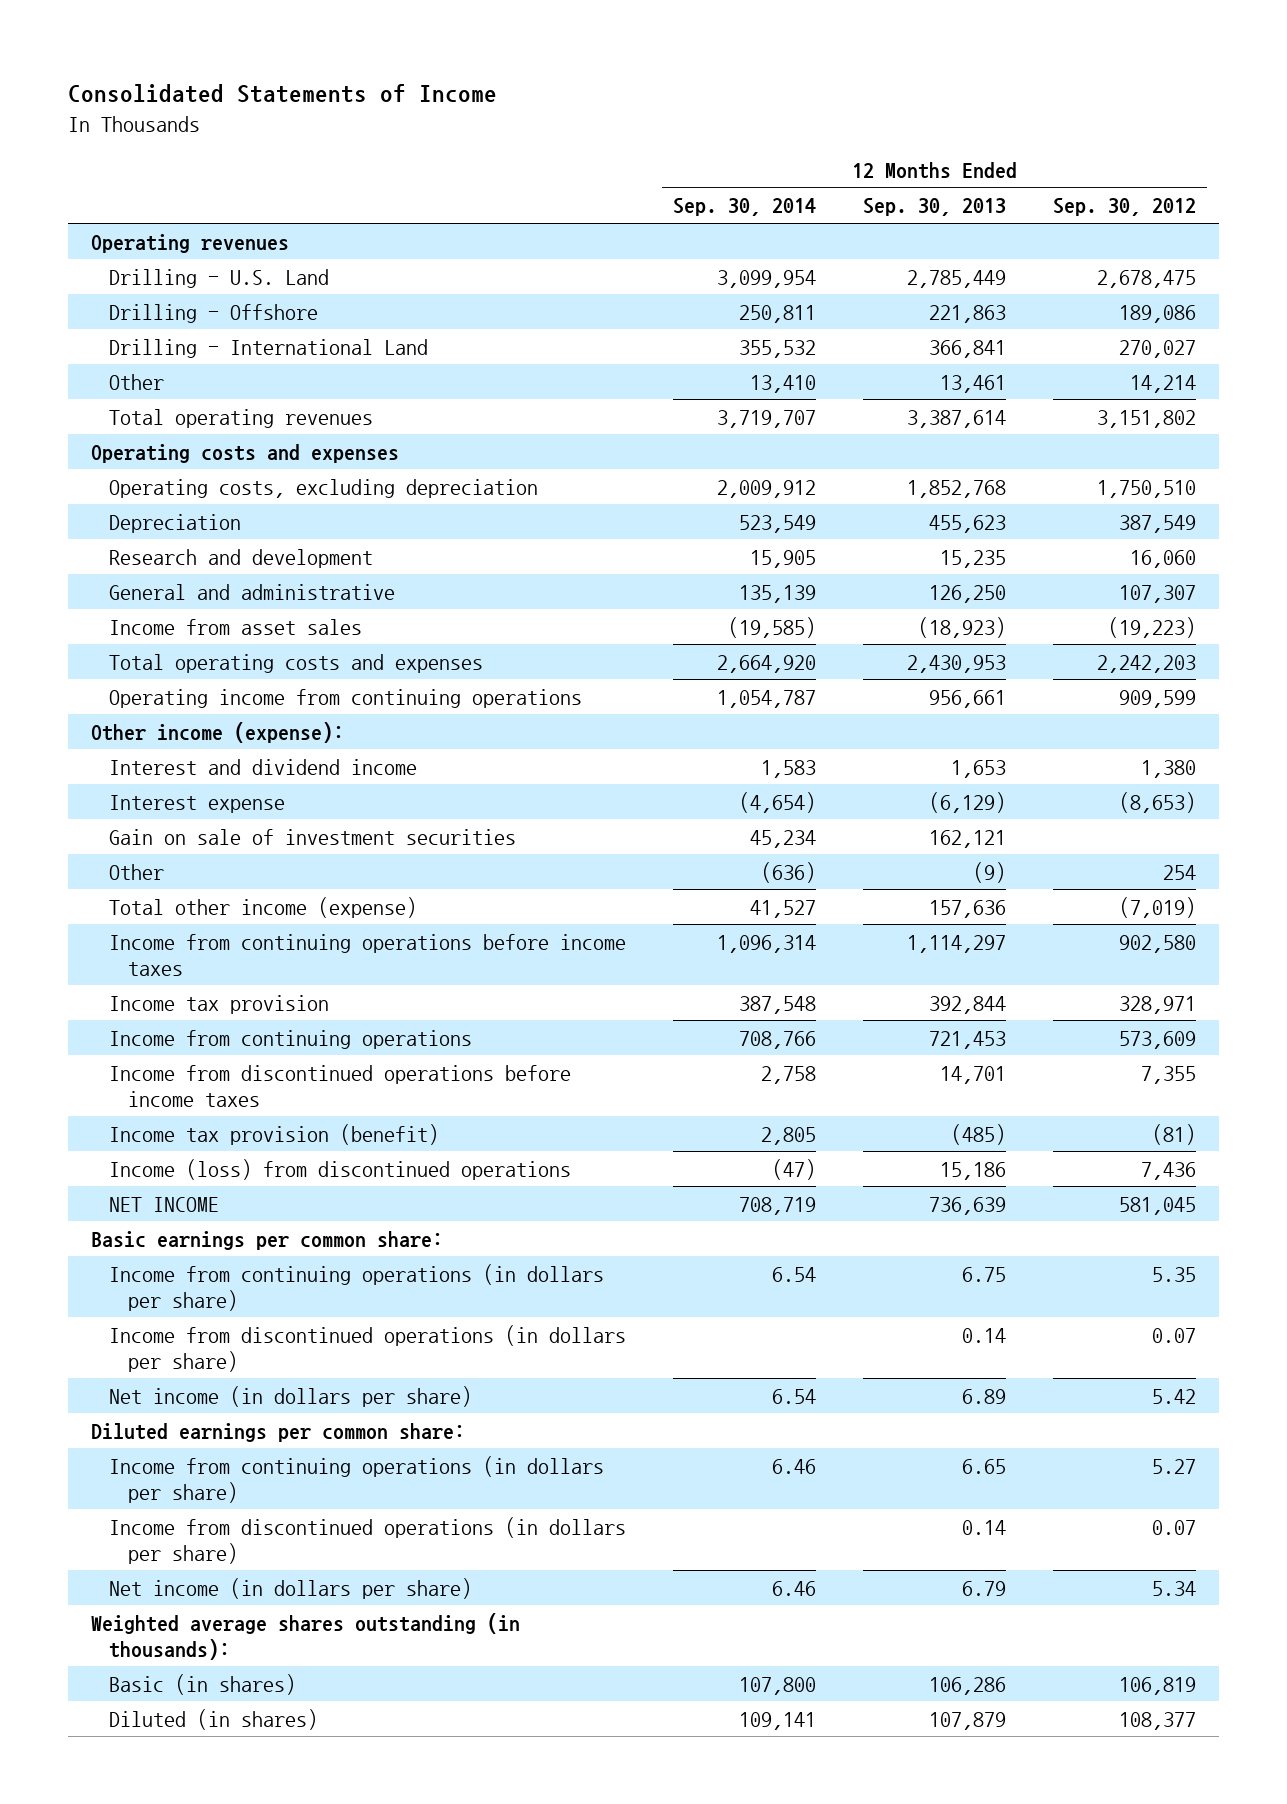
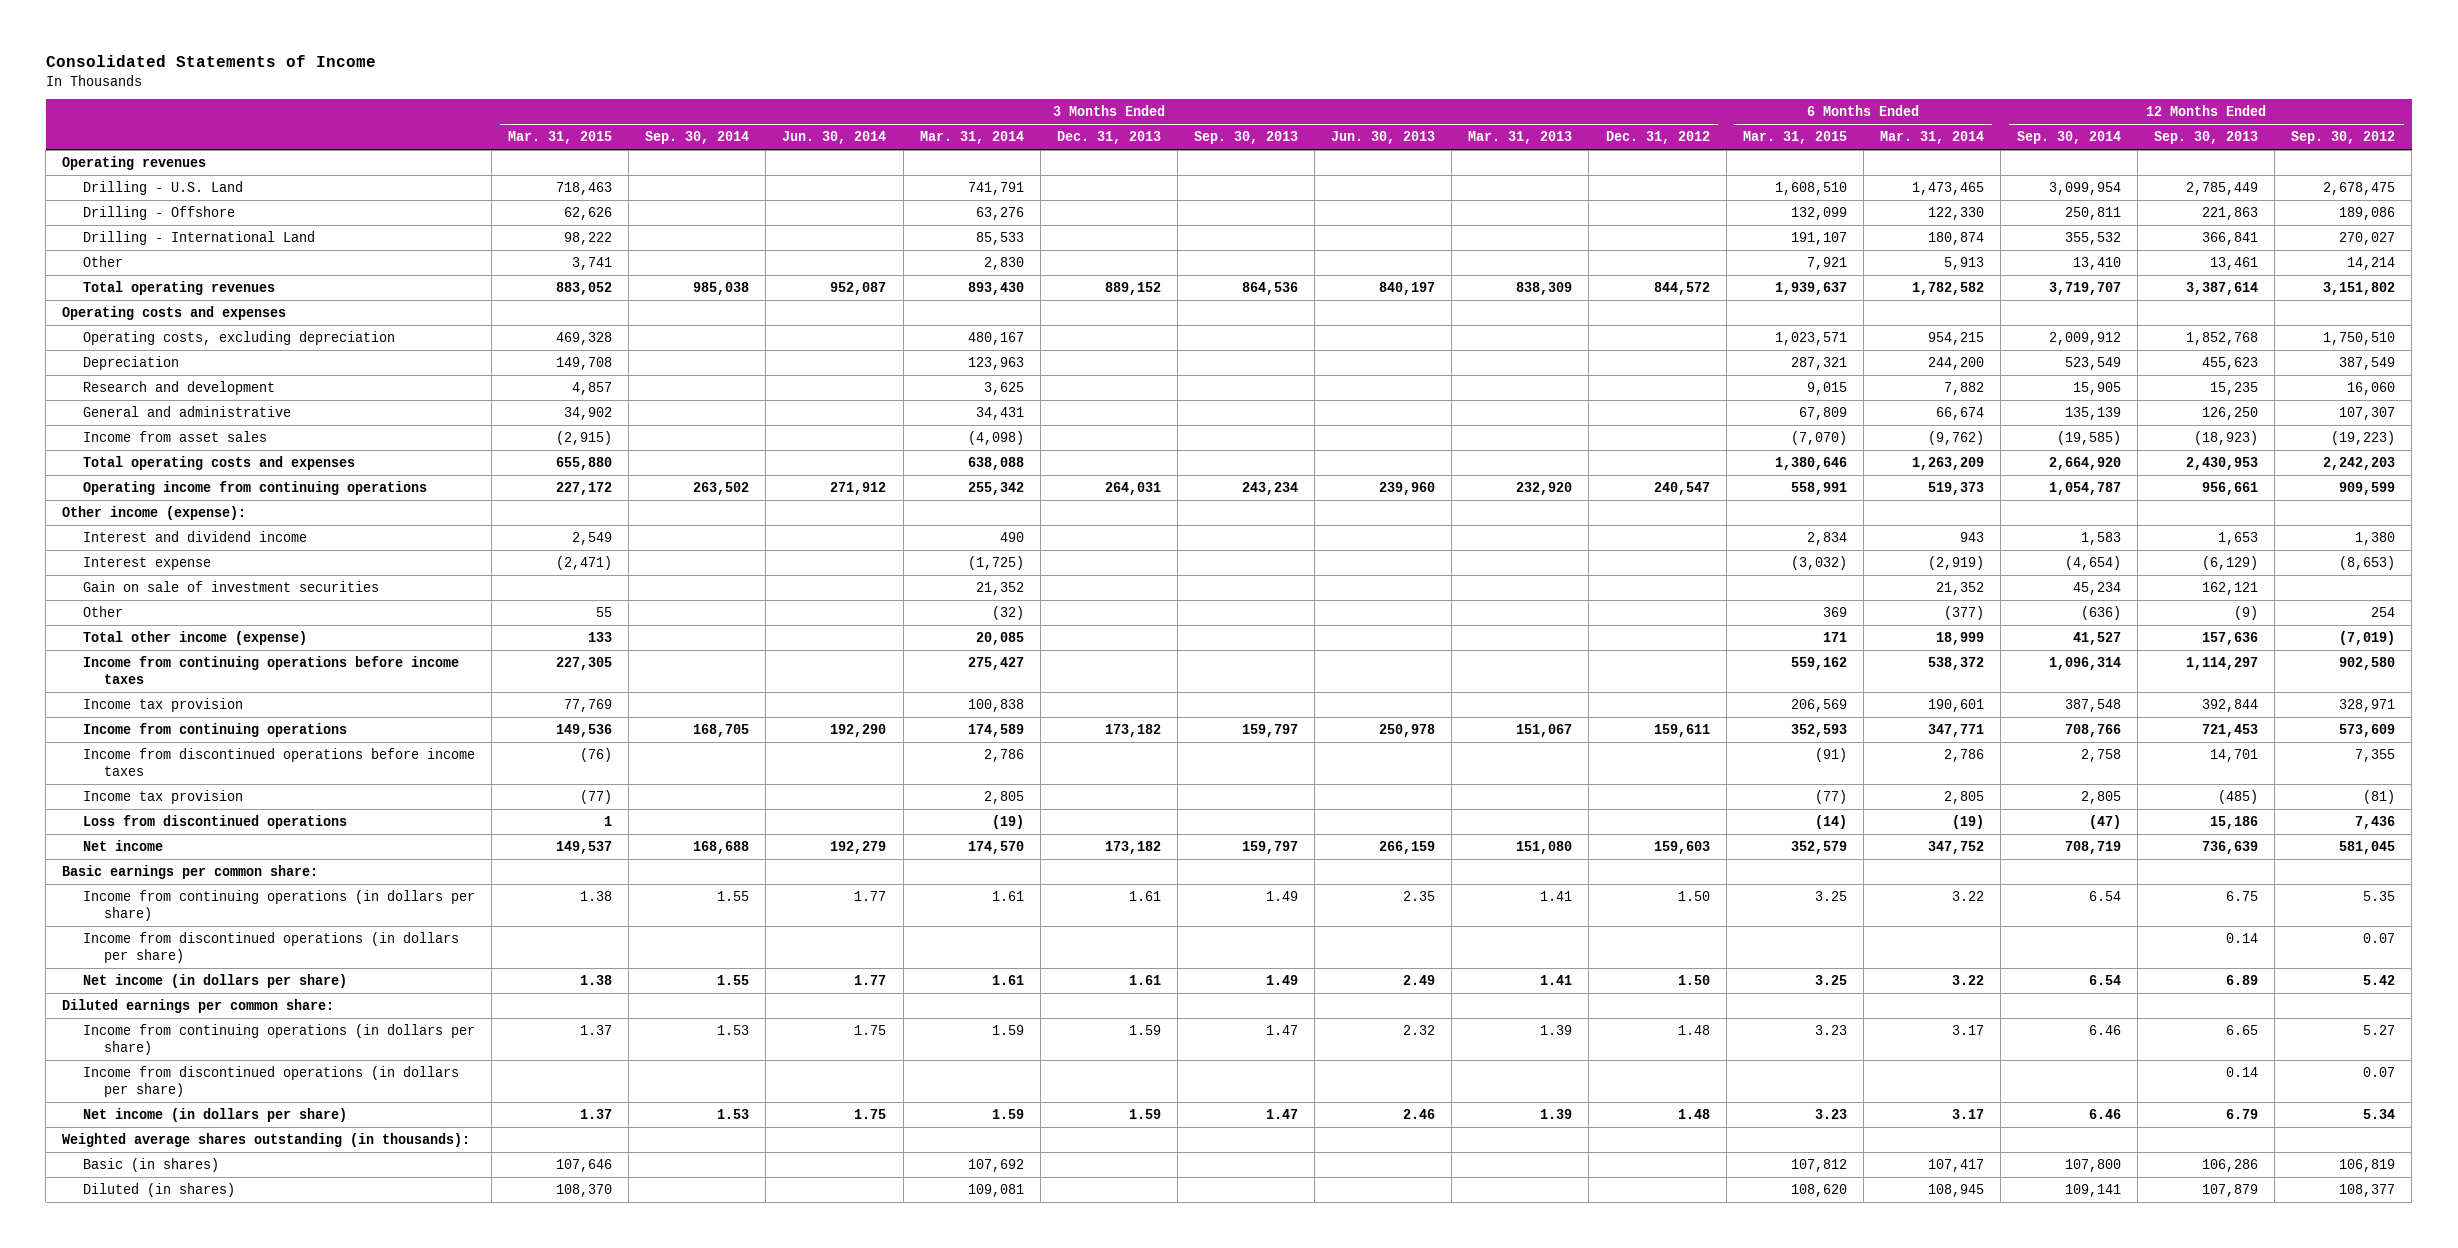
- | 12 Months Ended Sep. 30, 2014 | 12 Months Ended Sep. 30, 2013 | 12 Months Ended Sep. 30, 2012
+ | 3 Months Ended Mar. 31, 2015 | 3 Months Ended Sep. 30, 2014 | 3 Months Ended Jun. 30, 2014 | 3 Months Ended Mar. 31, 2014 | 3 Months Ended Dec. 31, 2013 | 3 Months Ended Sep. 30, 2013 | 3 Months Ended Jun. 30, 2013 | 3 Months Ended Mar. 31, 2013 | 3 Months Ended Dec. 31, 2012 | 6 Months Ended Mar. 31, 2015 | 6 Months Ended Mar. 31, 2014 | 12 Months Ended Sep. 30, 2014 | 12 Months Ended Sep. 30, 2013 | 12 Months Ended Sep. 30, 2012
- Income tax provision (benefit) | 2,805 | (485) | (81)
- Income (loss) from discontinued operations | (47) | 15,186 | 7,436
- NET INCOME | 708,719 | 736,639 | 581,045
+ Income tax provision | (77) | | | 2,805 | | | | | | (77) | 2,805 | 2,805 | (485) | (81)
+ Loss from discontinued operations | 1 | | | (19) | | | | | | (14) | (19) | (47) | 15,186 | 7,436
+ Net income | 149,537 | 168,688 | 192,279 | 174,570 | 173,182 | 159,797 | 266,159 | 151,080 | 159,603 | 352,579 | 347,752 | 708,719 | 736,639 | 581,045

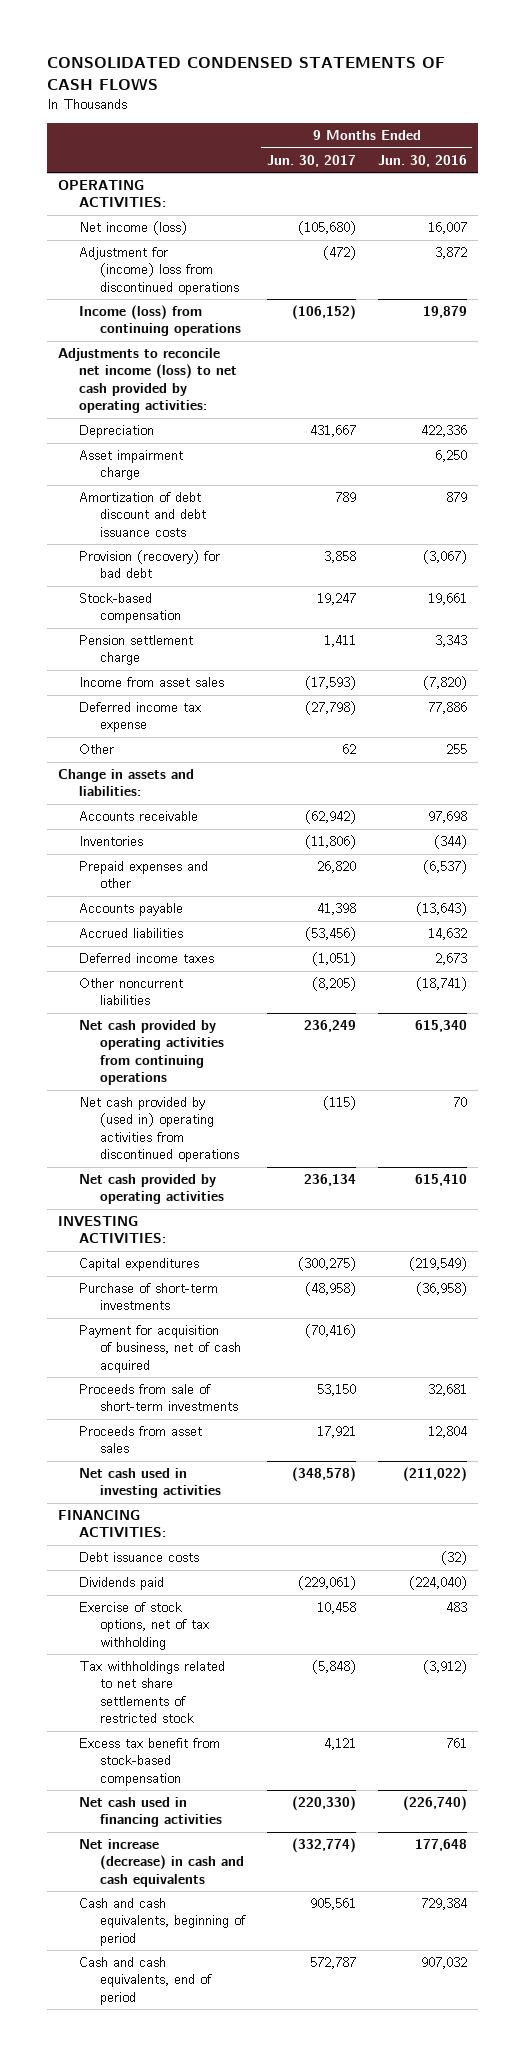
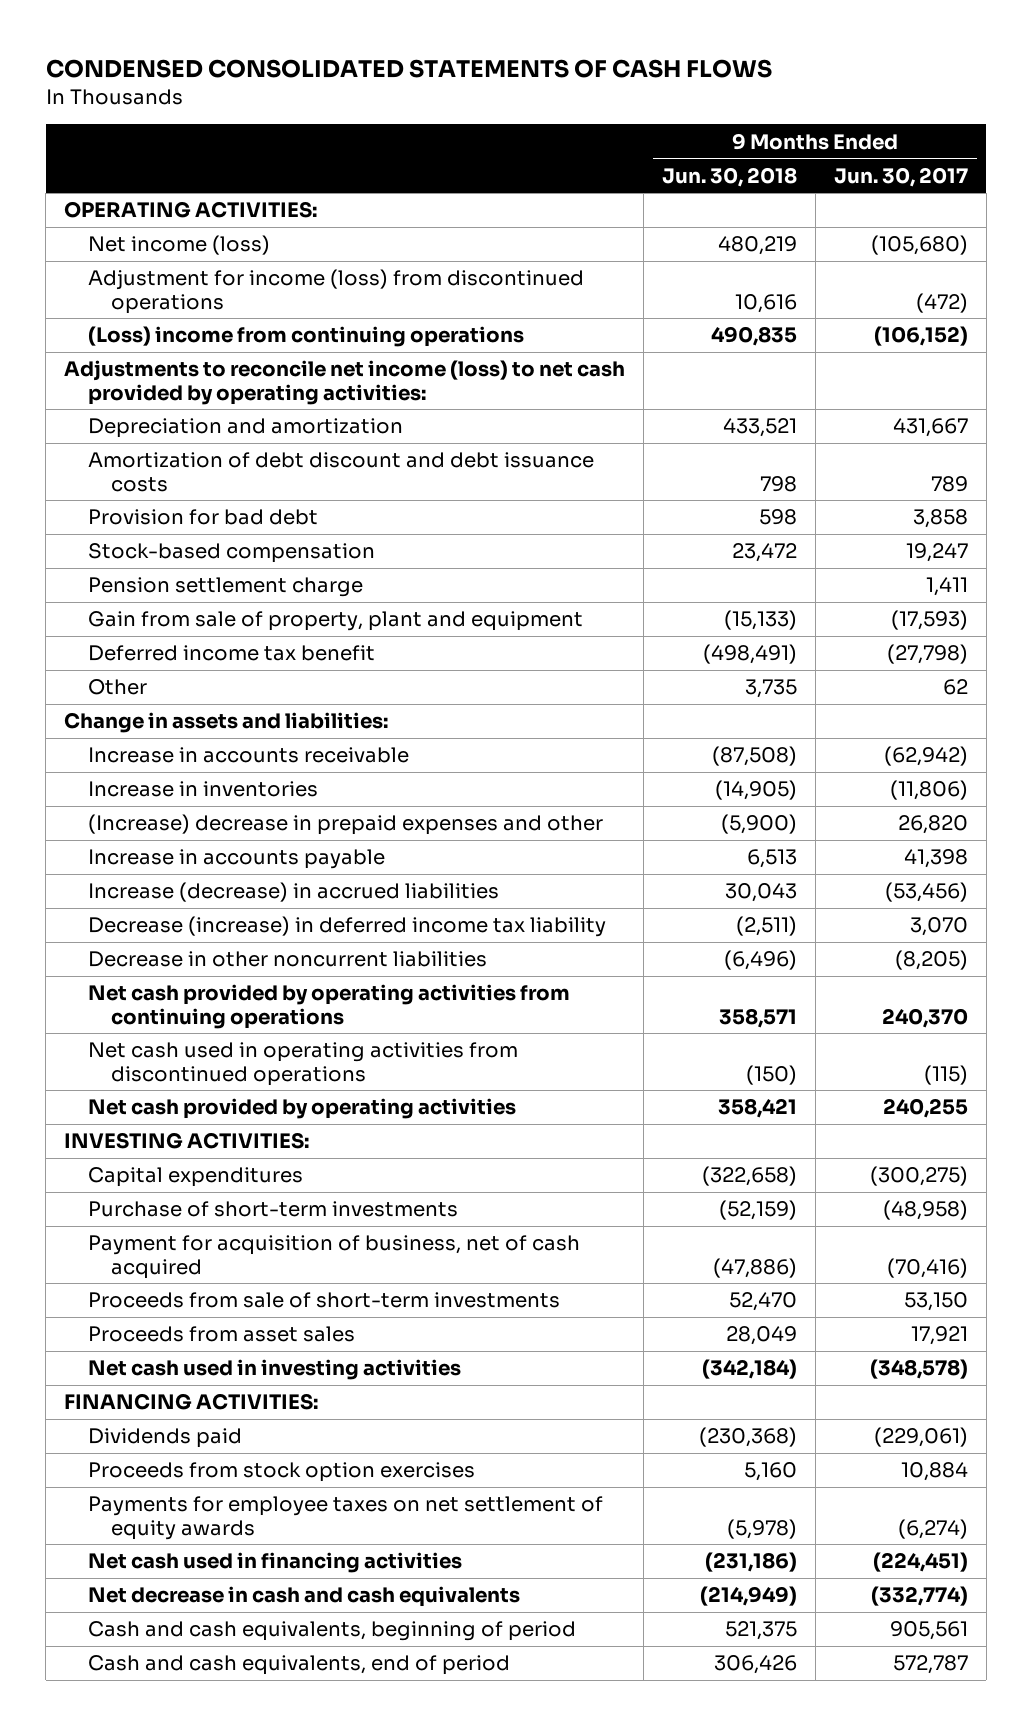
- CONSOLIDATED CONDENSED STATEMENTS OF CASH FLOWS
+ CONDENSED CONSOLIDATED STATEMENTS OF CASH FLOWS
- | 9 Months Ended Jun. 30, 2017 | 9 Months Ended Jun. 30, 2016
+ | 9 Months Ended Jun. 30, 2018 | 9 Months Ended Jun. 30, 2017
- Adjustment for (income) loss from discontinued operations | (472) | 3,872
- Income (loss) from continuing operations | (106,152) | 19,879
+ Adjustment for income (loss) from discontinued operations | 10,616 | (472)
+ (Loss) income from continuing operations | 490,835 | (106,152)
- Depreciation | 431,667 | 422,336
- Asset impairment charge | | 6,250
+ Depreciation and amortization | 433,521 | 431,667
- Provision (recovery) for bad debt | 3,858 | (3,067)
+ Provision for bad debt | 598 | 3,858
- Income from asset sales | (17,593) | (7,820)
- Deferred income tax expense | (27,798) | 77,886
+ Gain from sale of property, plant and equipment | (15,133) | (17,593)
+ Deferred income tax benefit | (498,491) | (27,798)
- Accounts receivable | (62,942) | 97,698
- Inventories | (11,806) | (344)
- Prepaid expenses and other | 26,820 | (6,537)
- Accounts payable | 41,398 | (13,643)
- Accrued liabilities | (53,456) | 14,632
- Deferred income taxes | (1,051) | 2,673
- Other noncurrent liabilities | (8,205) | (18,741)
- Net cash provided by operating activities from continuing operations | 236,249 | 615,340
- Net cash provided by (used in) operating activities from discontinued operations | (115) | 70
- Net cash provided by operating activities | 236,134 | 615,410
+ Increase in accounts receivable | (87,508) | (62,942)
+ Increase in inventories | (14,905) | (11,806)
+ (Increase) decrease in prepaid expenses and other | (5,900) | 26,820
+ Increase in accounts payable | 6,513 | 41,398
+ Increase (decrease) in accrued liabilities | 30,043 | (53,456)
+ Decrease (increase) in deferred income tax liability | (2,511) | 3,070
+ Decrease in other noncurrent liabilities | (6,496) | (8,205)
+ Net cash provided by operating activities from continuing operations | 358,571 | 240,370
+ Net cash used in operating activities from discontinued operations | (150) | (115)
+ Net cash provided by operating activities | 358,421 | 240,255
- Debt issuance costs | | (32)
- Exercise of stock options, net of tax withholding | 10,458 | 483
- Tax withholdings related to net share settlements of restricted stock | (5,848) | (3,912)
- Excess tax benefit from stock-based compensation | 4,121 | 761
- Net cash used in financing activities | (220,330) | (226,740)
- Net increase (decrease) in cash and cash equivalents | (332,774) | 177,648
+ Proceeds from stock option exercises | 5,160 | 10,884
+ Payments for employee taxes on net settlement of equity awards | (5,978) | (6,274)
+ Net cash used in financing activities | (231,186) | (224,451)
+ Net decrease in cash and cash equivalents | (214,949) | (332,774)

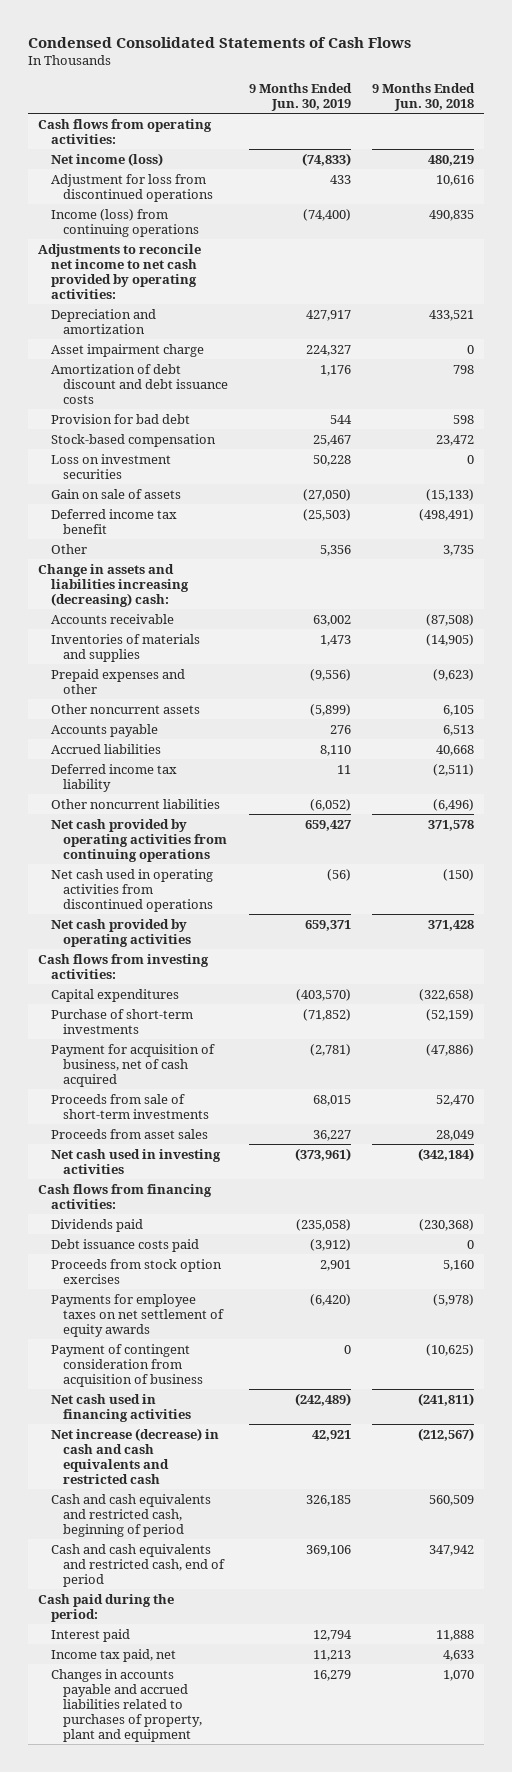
- CONDENSED CONSOLIDATED STATEMENTS OF CASH FLOWS
+ Condensed Consolidated Statements of Cash Flows
- | 9 Months Ended Jun. 30, 2018 | 9 Months Ended Jun. 30, 2017
+ | 9 Months Ended Jun. 30, 2019 | 9 Months Ended Jun. 30, 2018
- OPERATING ACTIVITIES:
+ Cash flows from operating activities:
- Adjustment for income (loss) from discontinued operations | 10,616 | (472)
- (Loss) income from continuing operations | 490,835 | (106,152)
- Adjustments to reconcile net income (loss) to net cash provided by operating activities:
+ Adjustment for loss from discontinued operations | 433 | 10,616
+ Income (loss) from continuing operations | (74,400) | 490,835
+ Adjustments to reconcile net income to net cash provided by operating activities:
+ Asset impairment charge | 224,327 | 0
- Pension settlement charge | | 1,411
- Gain from sale of property, plant and equipment | (15,133) | (17,593)
+ Loss on investment securities | 50,228 | 0
+ Gain on sale of assets | (27,050) | (15,133)
- Change in assets and liabilities:
- Increase in accounts receivable | (87,508) | (62,942)
- Increase in inventories | (14,905) | (11,806)
- (Increase) decrease in prepaid expenses and other | (5,900) | 26,820
- Increase in accounts payable | 6,513 | 41,398
- Increase (decrease) in accrued liabilities | 30,043 | (53,456)
- Decrease (increase) in deferred income tax liability | (2,511) | 3,070
- Decrease in other noncurrent liabilities | (6,496) | (8,205)
- Net cash provided by operating activities from continuing operations | 358,571 | 240,370
+ Change in assets and liabilities increasing (decreasing) cash:
+ Accounts receivable | 63,002 | (87,508)
+ Inventories of materials and supplies | 1,473 | (14,905)
+ Prepaid expenses and other | (9,556) | (9,623)
+ Other noncurrent assets | (5,899) | 6,105
+ Accounts payable | 276 | 6,513
+ Accrued liabilities | 8,110 | 40,668
+ Deferred income tax liability | 11 | (2,511)
+ Other noncurrent liabilities | (6,052) | (6,496)
+ Net cash provided by operating activities from continuing operations | 659,427 | 371,578
- Net cash provided by operating activities | 358,421 | 240,255
- INVESTING ACTIVITIES:
+ Net cash provided by operating activities | 659,371 | 371,428
+ Cash flows from investing activities:
- FINANCING ACTIVITIES:
+ Cash flows from financing activities:
+ Debt issuance costs paid | (3,912) | 0
- Net cash used in financing activities | (231,186) | (224,451)
- Net decrease in cash and cash equivalents | (214,949) | (332,774)
- Cash and cash equivalents, beginning of period | 521,375 | 905,561
- Cash and cash equivalents, end of period | 306,426 | 572,787
+ Payment of contingent consideration from acquisition of business | 0 | (10,625)
+ Net cash used in financing activities | (242,489) | (241,811)
+ Net increase (decrease) in cash and cash equivalents and restricted cash | 42,921 | (212,567)
+ Cash and cash equivalents and restricted cash, beginning of period | 326,185 | 560,509
+ Cash and cash equivalents and restricted cash, end of period | 369,106 | 347,942
+ Cash paid during the period:
+ Interest paid | 12,794 | 11,888
+ Income tax paid, net | 11,213 | 4,633
+ Changes in accounts payable and accrued liabilities related to purchases of property, plant and equipment | 16,279 | 1,070

